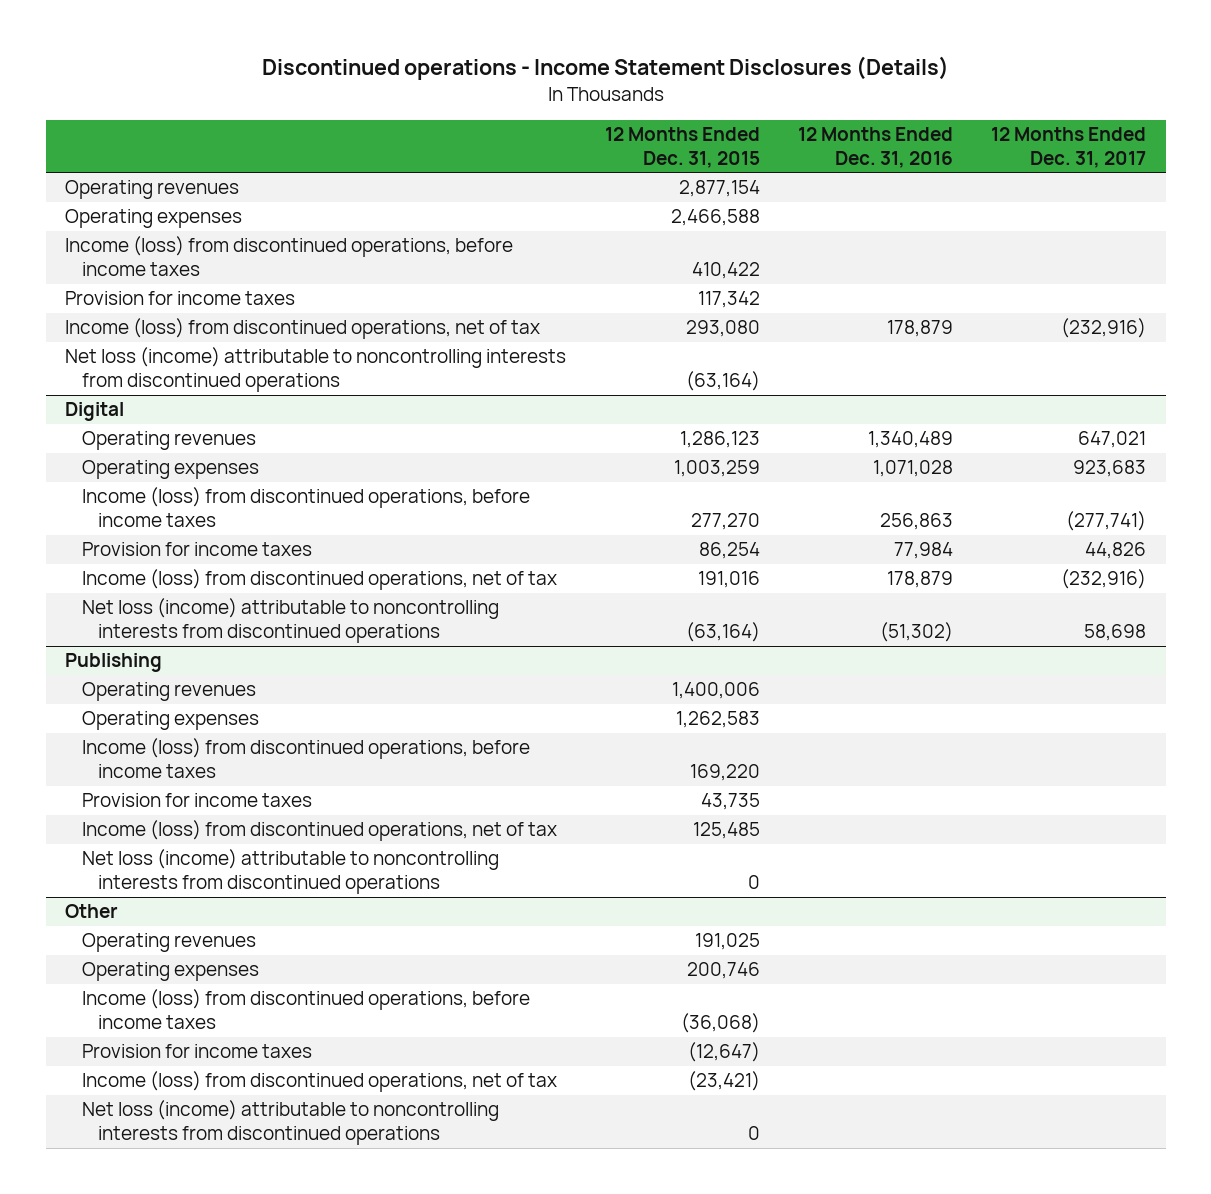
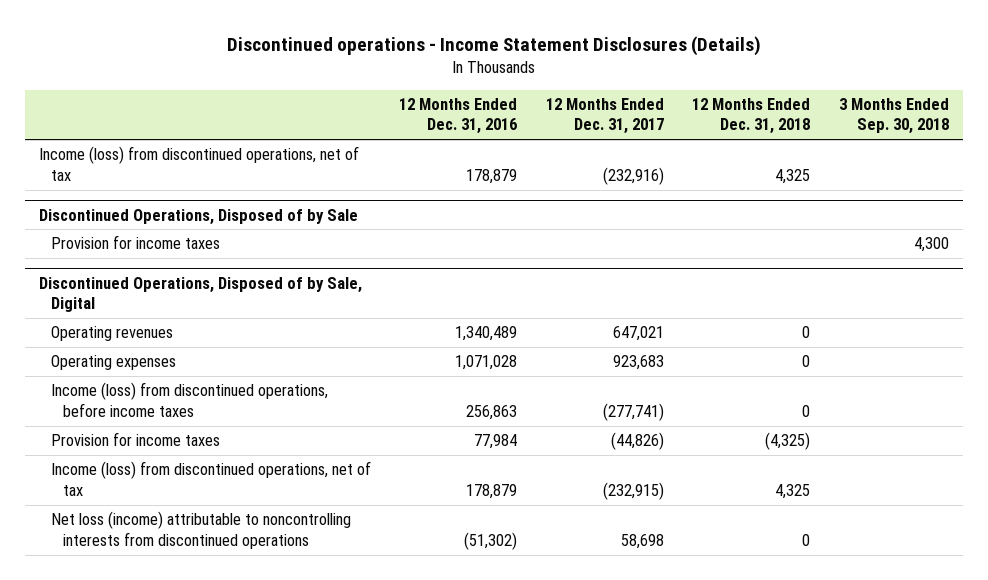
- | 12 Months Ended Dec. 31, 2015 | 12 Months Ended Dec. 31, 2016 | 12 Months Ended Dec. 31, 2017
+ | 12 Months Ended Dec. 31, 2016 | 12 Months Ended Dec. 31, 2017 | 12 Months Ended Dec. 31, 2018 | 3 Months Ended Sep. 30, 2018
- Operating revenues | 2,877,154 | |
- Operating expenses | 2,466,588 | |
- Income (loss) from discontinued operations, before income taxes | 410,422 | |
- Provision for income taxes | 117,342 | |
- Net loss (income) attributable to noncontrolling interests from discontinued operations | (63,164) | |
- Digital
+ Discontinued Operations, Disposed of by Sale
+ Provision for income taxes | | | | 4,300
+ Discontinued Operations, Disposed of by Sale, Digital
- Provision for income taxes | 86,254 | 77,984 | 44,826
- Income (loss) from discontinued operations, net of tax | 191,016 | 178,879 | (232,916)
+ Provision for income taxes | 77,984 | (44,826) | (4,325) |
+ Income (loss) from discontinued operations, net of tax | 178,879 | (232,915) | 4,325 |
- Publishing
- Operating revenues | 1,400,006 | |
- Operating expenses | 1,262,583 | |
- Income (loss) from discontinued operations, before income taxes | 169,220 | |
- Provision for income taxes | 43,735 | |
- Income (loss) from discontinued operations, net of tax | 125,485 | |
- Net loss (income) attributable to noncontrolling interests from discontinued operations | 0 | |
- Other
- Operating revenues | 191,025 | |
- Operating expenses | 200,746 | |
- Income (loss) from discontinued operations, before income taxes | (36,068) | |
- Provision for income taxes | (12,647) | |
- Income (loss) from discontinued operations, net of tax | (23,421) | |
- Net loss (income) attributable to noncontrolling interests from discontinued operations | 0 | |

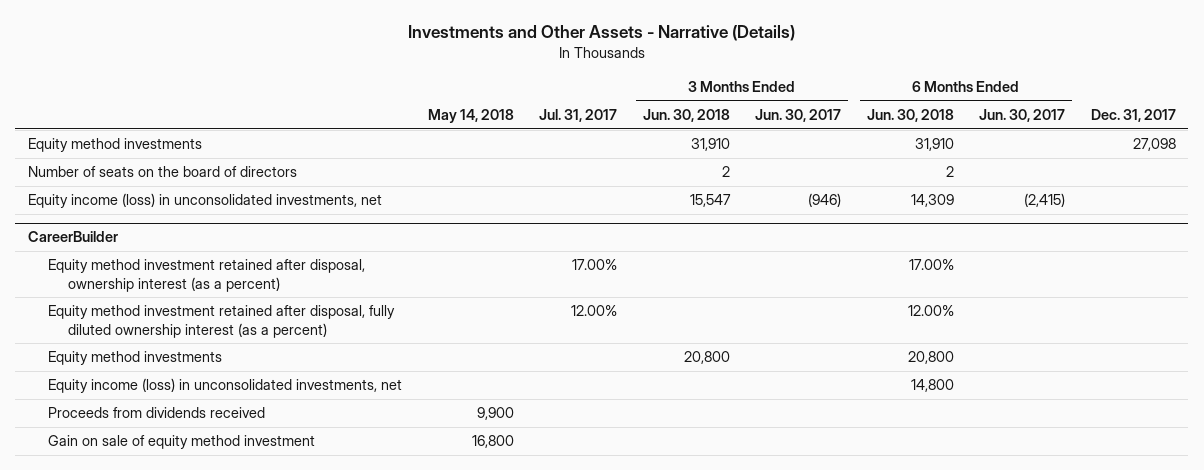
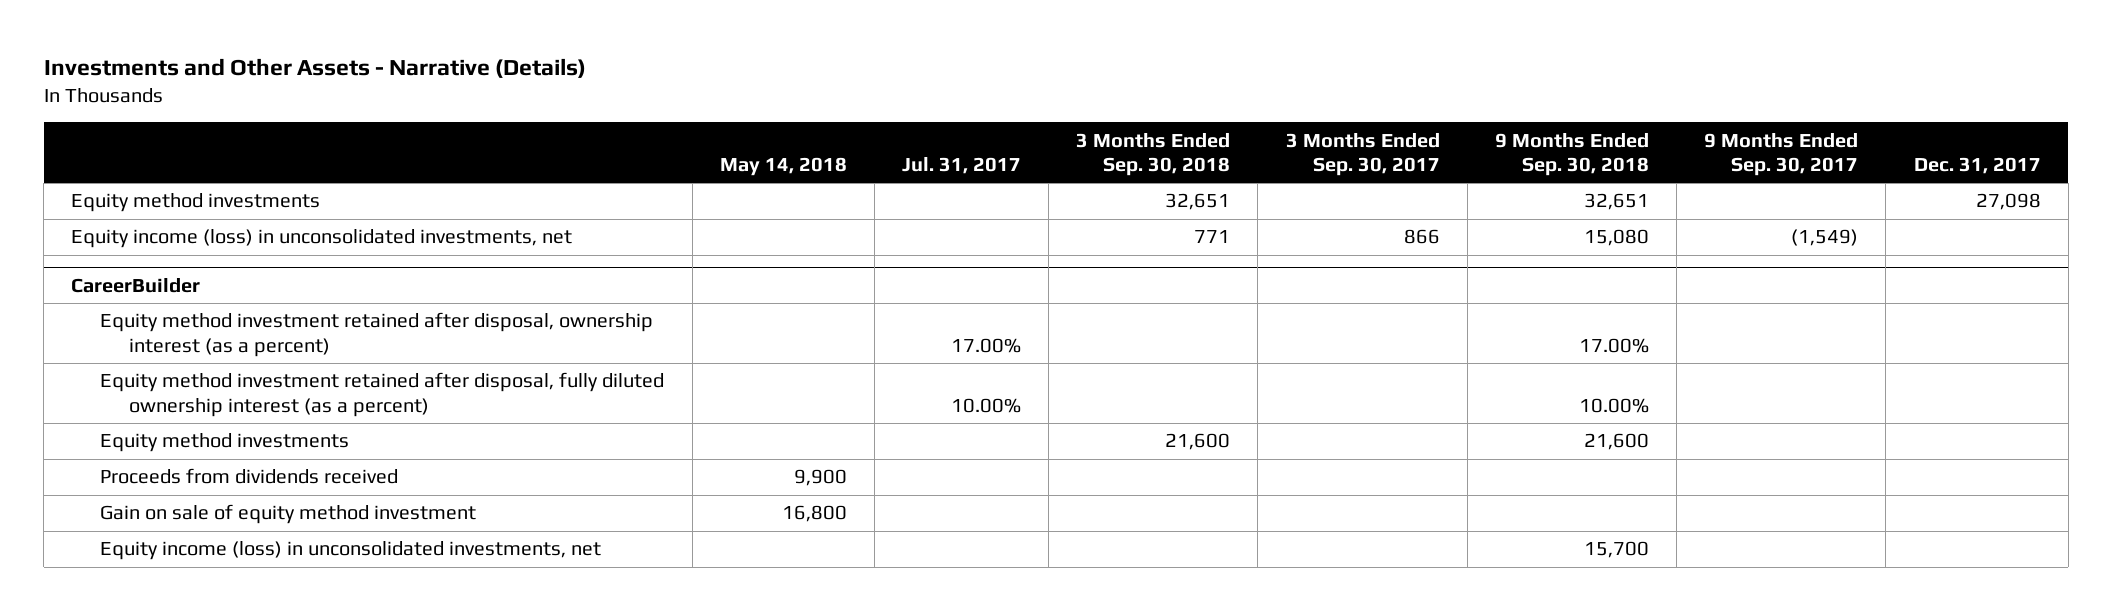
- | May 14, 2018 | Jul. 31, 2017 | 3 Months Ended Jun. 30, 2018 | 3 Months Ended Jun. 30, 2017 | 6 Months Ended Jun. 30, 2018 | 6 Months Ended Jun. 30, 2017 | Dec. 31, 2017
+ | May 14, 2018 | Jul. 31, 2017 | 3 Months Ended Sep. 30, 2018 | 3 Months Ended Sep. 30, 2017 | 9 Months Ended Sep. 30, 2018 | 9 Months Ended Sep. 30, 2017 | Dec. 31, 2017
- Number of seats on the board of directors | | | 2 | | 2 | |
@ CareerBuilder
- Equity method investment retained after disposal, fully diluted ownership interest (as a percent) | | 12.00% | | | 12.00% | |
+ Equity method investment retained after disposal, fully diluted ownership interest (as a percent) | | 10.00% | | | 10.00% | |
moved down: Equity income (loss) in unconsolidated investments, net | | | | | 15,700 | |

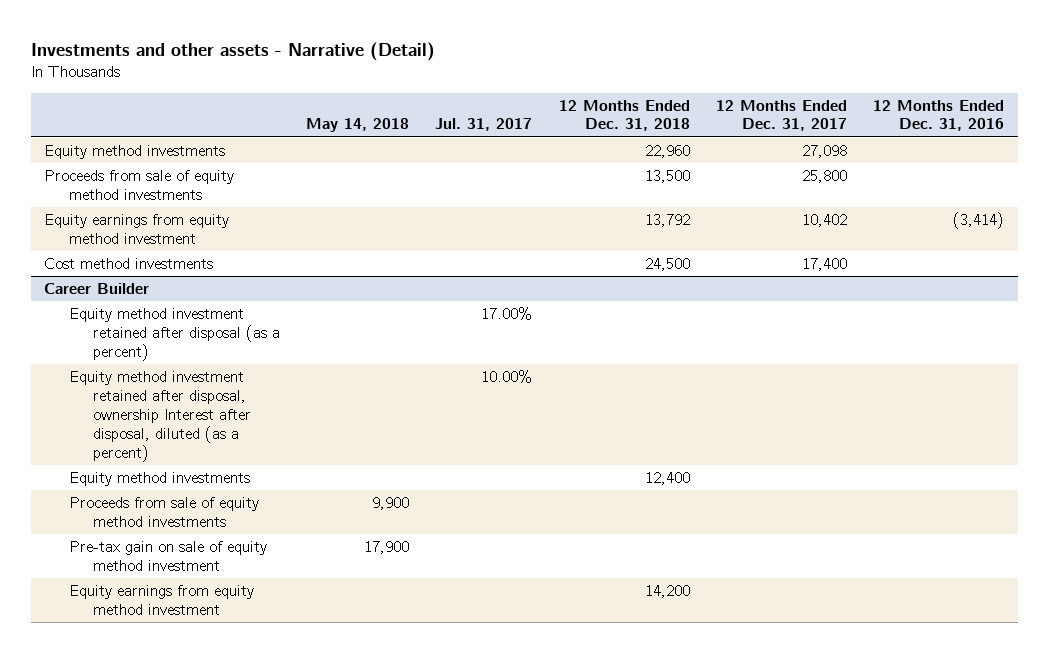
- Investments and Other Assets - Narrative (Details)
+ Investments and other assets - Narrative (Detail)
- | May 14, 2018 | Jul. 31, 2017 | 3 Months Ended Sep. 30, 2018 | 3 Months Ended Sep. 30, 2017 | 9 Months Ended Sep. 30, 2018 | 9 Months Ended Sep. 30, 2017 | Dec. 31, 2017
+ | May 14, 2018 | Jul. 31, 2017 | 12 Months Ended Dec. 31, 2018 | 12 Months Ended Dec. 31, 2017 | 12 Months Ended Dec. 31, 2016
- Equity income (loss) in unconsolidated investments, net | | | 771 | 866 | 15,080 | (1,549) |
- CareerBuilder
- Equity method investment retained after disposal, ownership interest (as a percent) | | 17.00% | | | 17.00% | |
- Equity method investment retained after disposal, fully diluted ownership interest (as a percent) | | 10.00% | | | 10.00% | |
+ Proceeds from sale of equity method investments | | | 13,500 | 25,800 |
+ Equity earnings from equity method investment | | | 13,792 | 10,402 | (3,414)
+ Cost method investments | | | 24,500 | 17,400 |
+ Career Builder
+ Equity method investment retained after disposal (as a percent) | | 17.00% | | |
+ Equity method investment retained after disposal, ownership Interest after disposal, diluted (as a percent) | | 10.00% | | |
- Proceeds from dividends received | 9,900 | | | | | |
- Gain on sale of equity method investment | 16,800 | | | | | |
- Equity income (loss) in unconsolidated investments, net | | | | | 15,700 | |
+ Proceeds from sale of equity method investments | 9,900 | | | |
+ Pre-tax gain on sale of equity method investment | 17,900 | | | |
+ Equity earnings from equity method investment | | | 14,200 | |

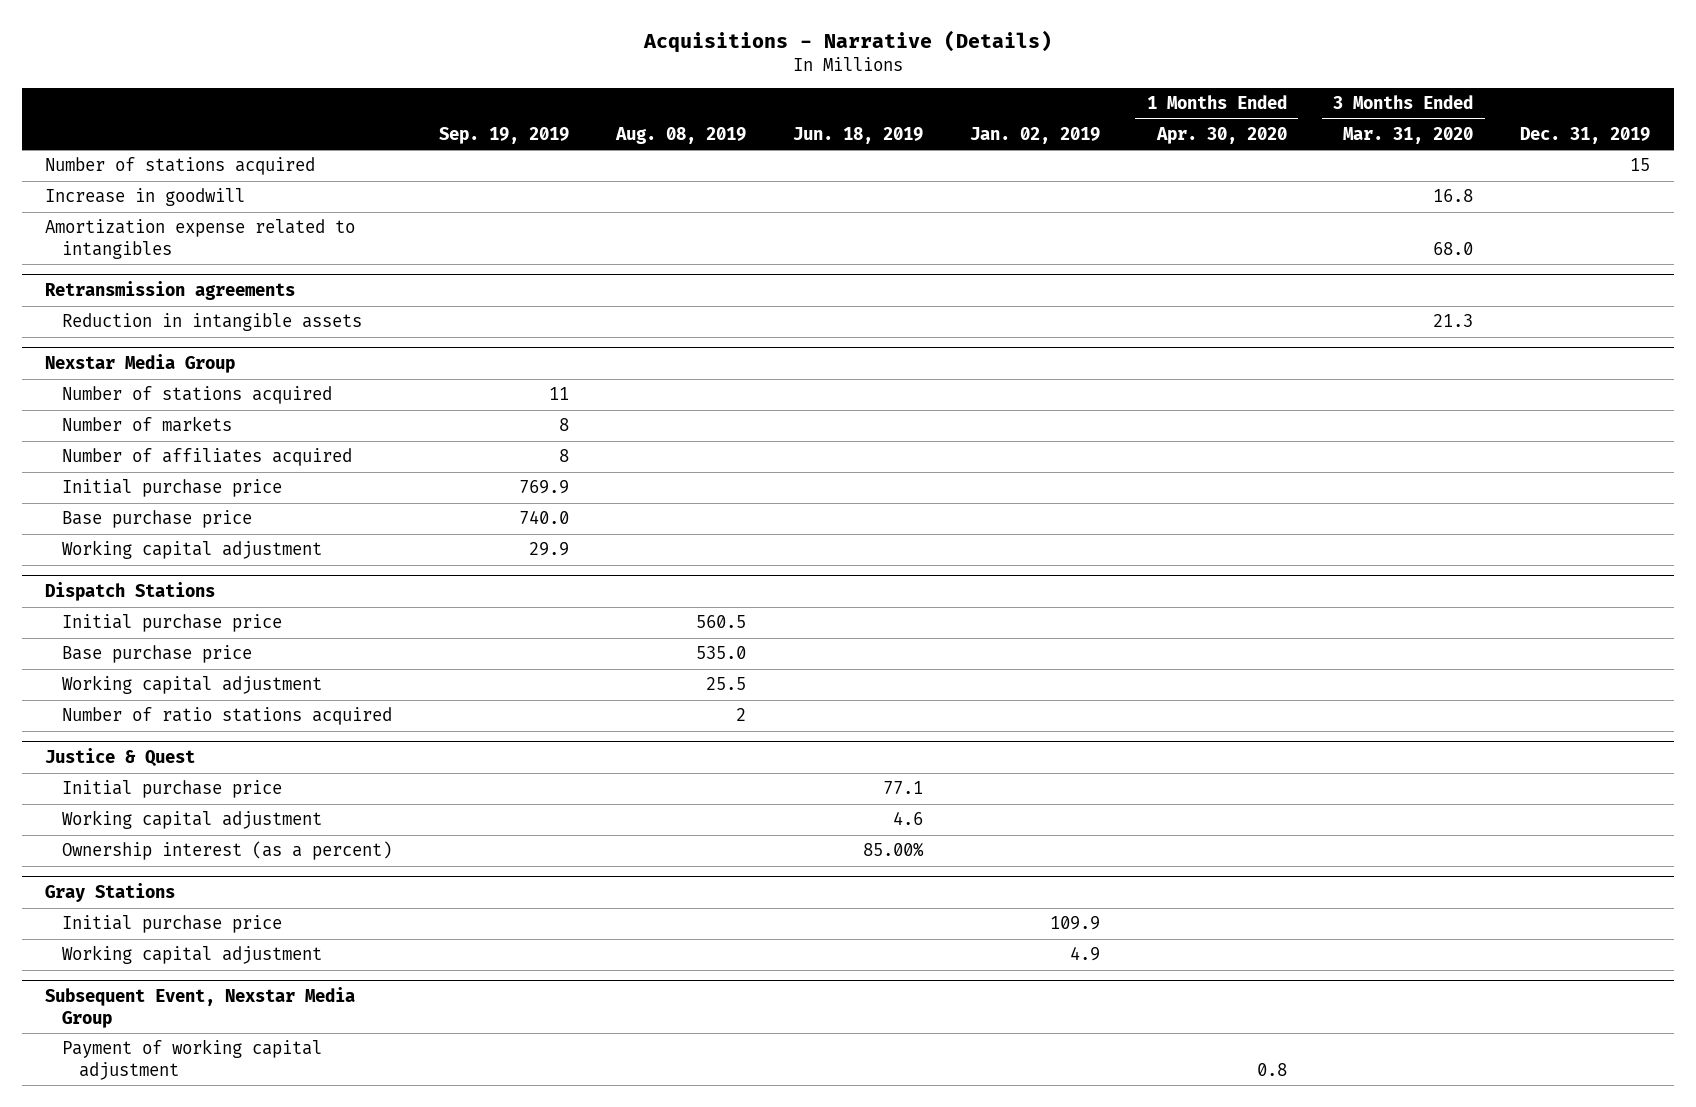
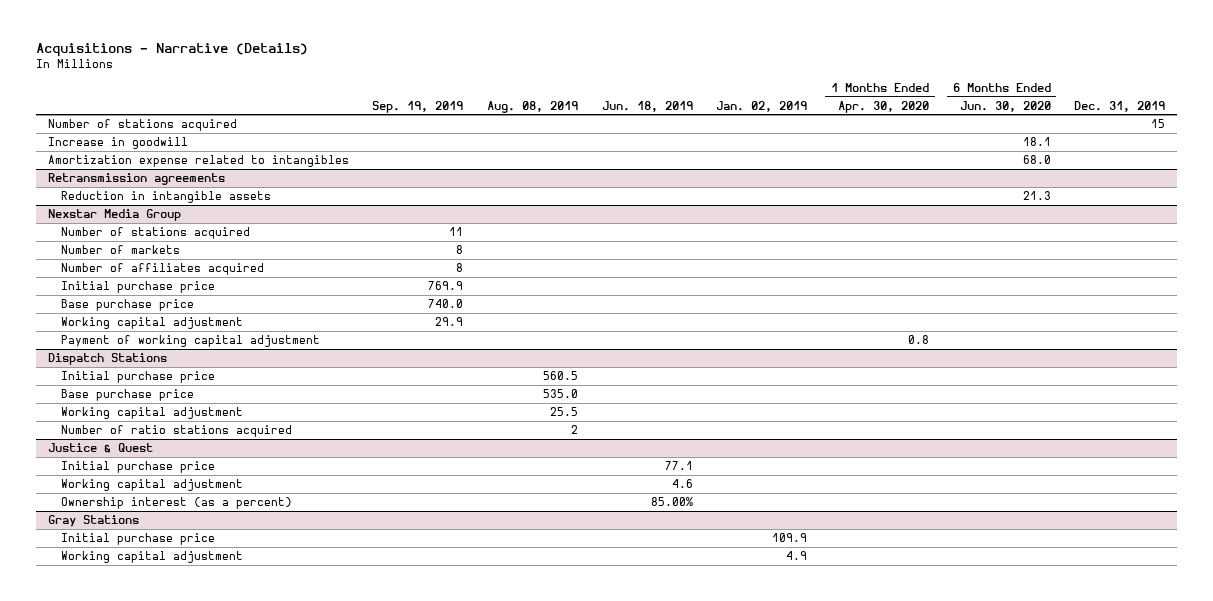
- | Sep. 19, 2019 | Aug. 08, 2019 | Jun. 18, 2019 | Jan. 02, 2019 | 1 Months Ended Apr. 30, 2020 | 3 Months Ended Mar. 31, 2020 | Dec. 31, 2019
+ | Sep. 19, 2019 | Aug. 08, 2019 | Jun. 18, 2019 | Jan. 02, 2019 | 1 Months Ended Apr. 30, 2020 | 6 Months Ended Jun. 30, 2020 | Dec. 31, 2019
@ Nexstar Media Group
+ Payment of working capital adjustment | | | | | 0.8 | |
- Subsequent Event, Nexstar Media Group
- Payment of working capital adjustment | | | | | 0.8 | |

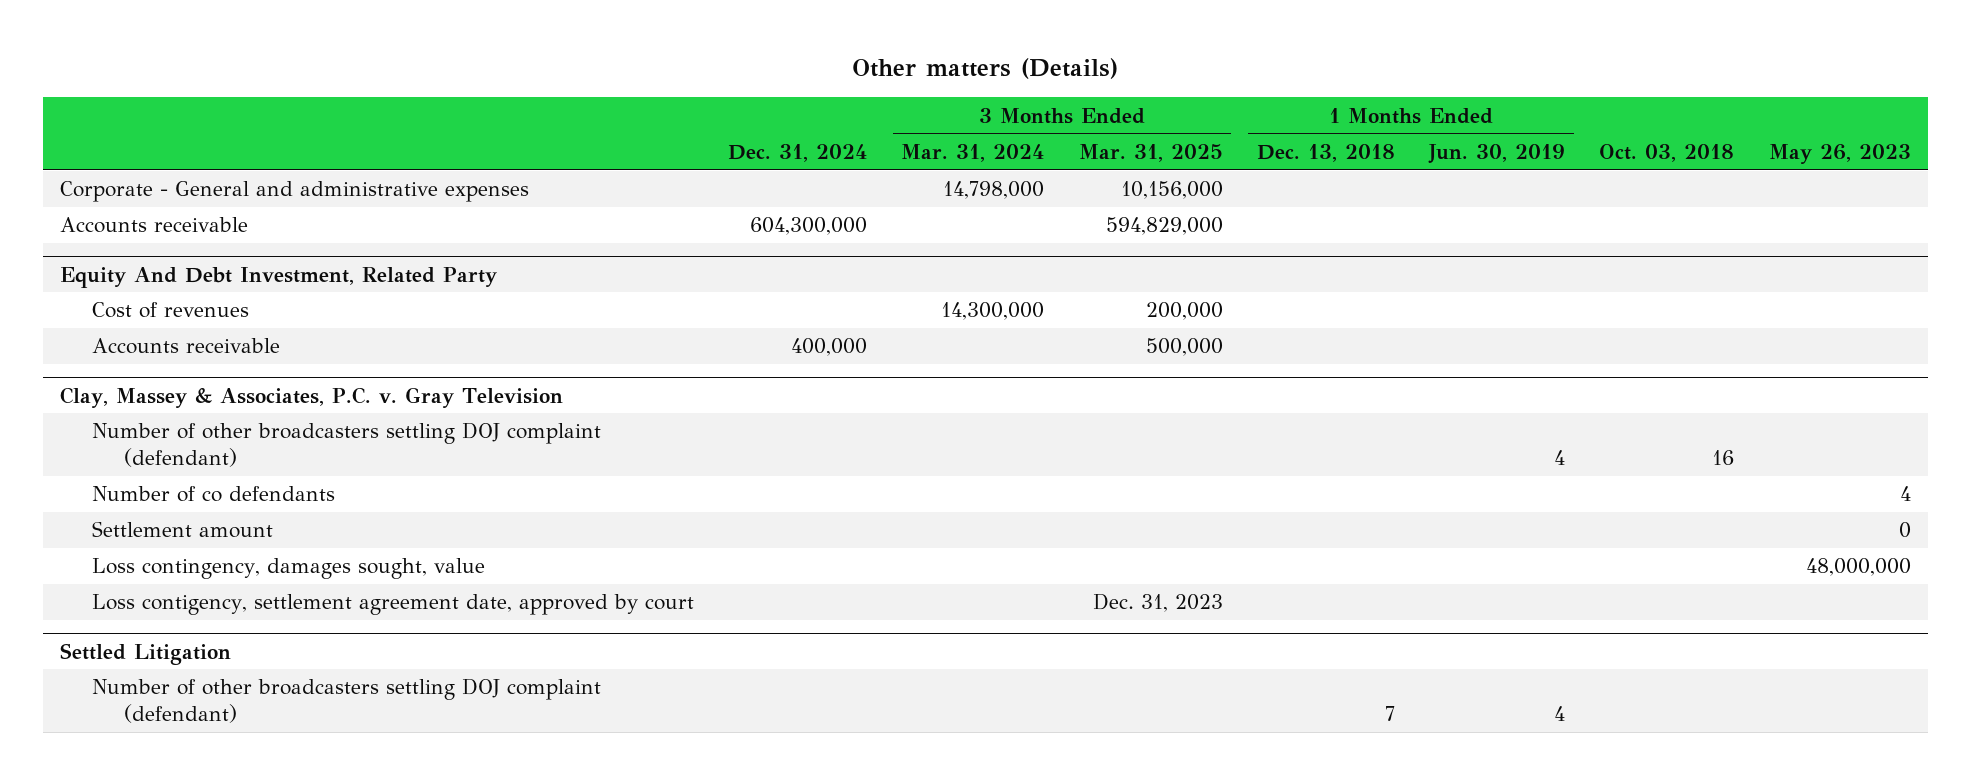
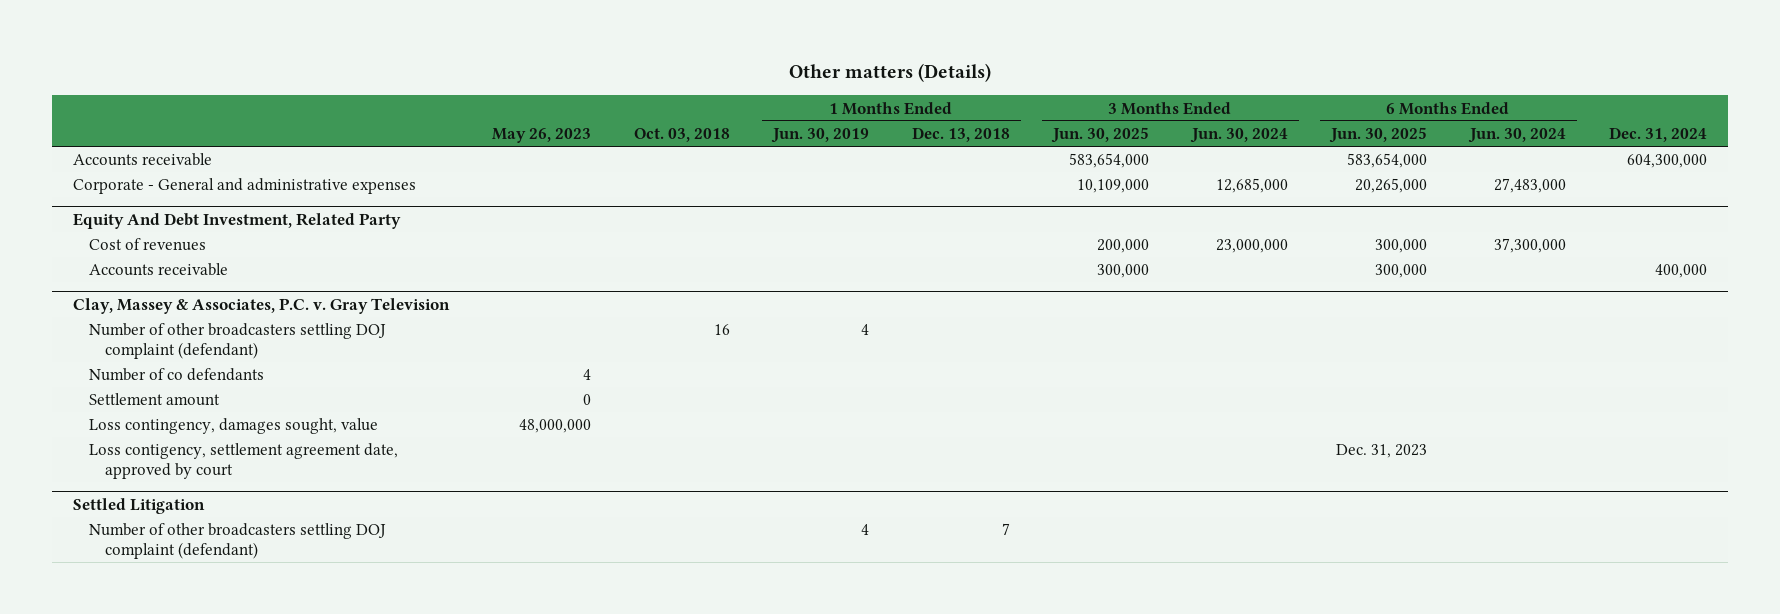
- | Dec. 31, 2024 | 3 Months Ended Mar. 31, 2024 | 3 Months Ended Mar. 31, 2025 | 1 Months Ended Dec. 13, 2018 | 1 Months Ended Jun. 30, 2019 | Oct. 03, 2018 | May 26, 2023
+ | May 26, 2023 | Oct. 03, 2018 | 1 Months Ended Jun. 30, 2019 | 1 Months Ended Dec. 13, 2018 | 3 Months Ended Jun. 30, 2025 | 3 Months Ended Jun. 30, 2024 | 6 Months Ended Jun. 30, 2025 | 6 Months Ended Jun. 30, 2024 | Dec. 31, 2024
moved down: Corporate - General and administrative expenses | | | | | 10,109,000 | 12,685,000 | 20,265,000 | 27,483,000 |

